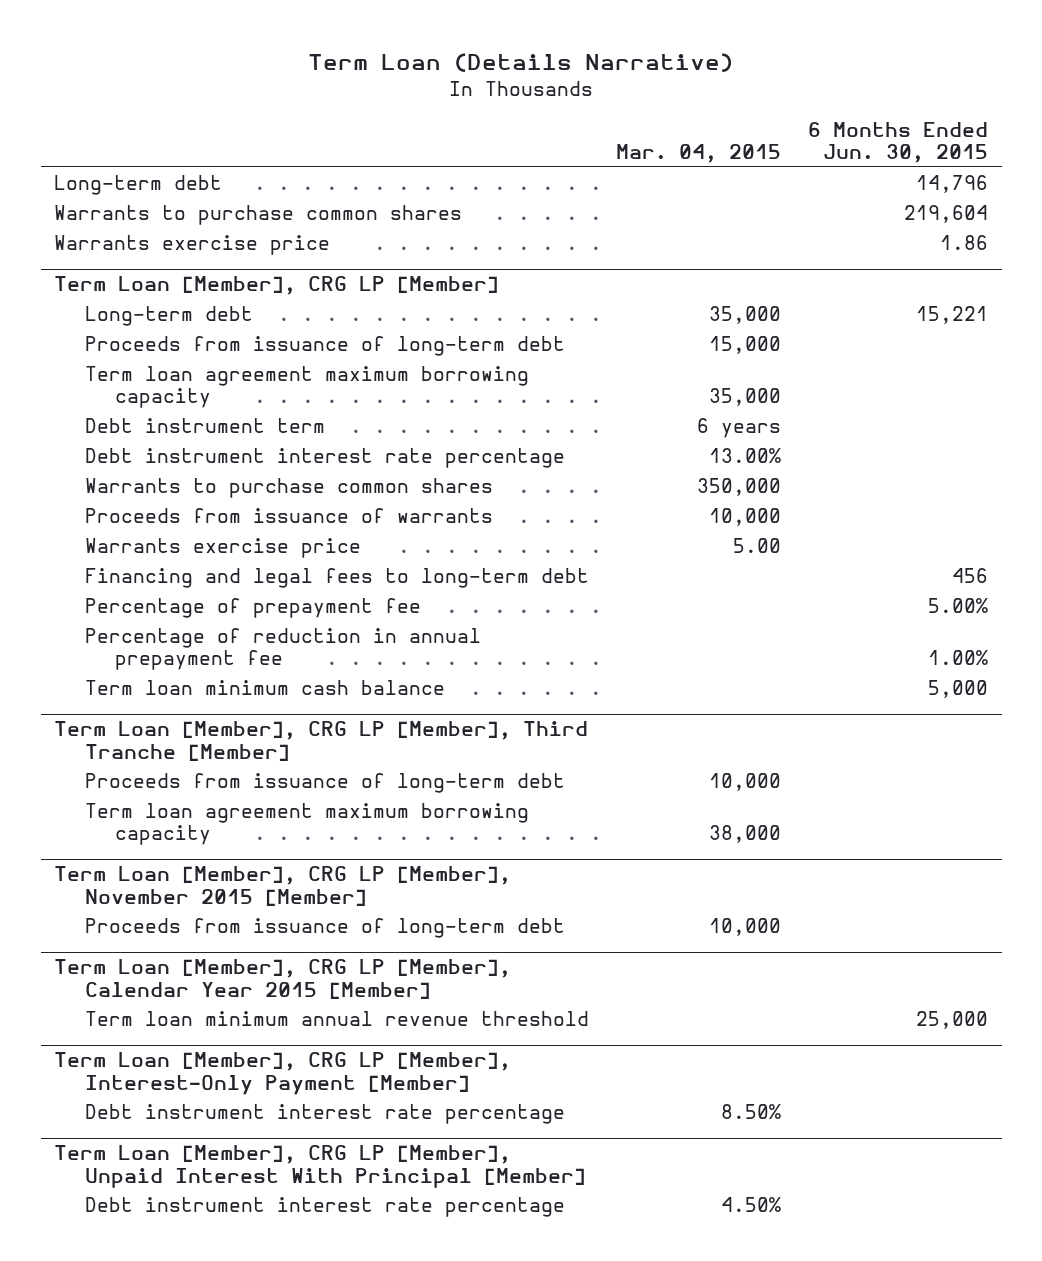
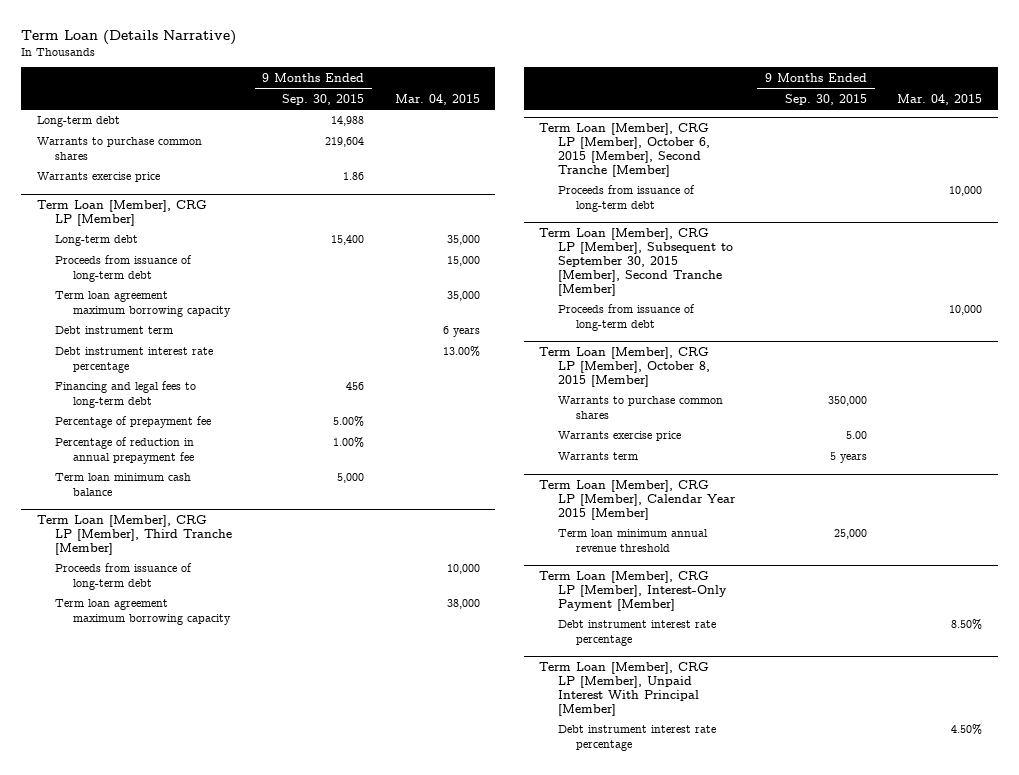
- | Mar. 04, 2015 | 6 Months Ended Jun. 30, 2015
+ | 9 Months Ended Sep. 30, 2015 | Mar. 04, 2015
@ Term Loan [Member], CRG LP [Member]
- Warrants to purchase common shares | 350,000 |
- Proceeds from issuance of warrants | 10,000 |
- Warrants exercise price | 5.00 |
- Term Loan [Member], CRG LP [Member], November 2015 [Member]
- Proceeds from issuance of long-term debt | 10,000 |
+ Term Loan [Member], CRG LP [Member], October 6, 2015 [Member], Second Tranche [Member]
+ Proceeds from issuance of long-term debt | | 10,000
+ Term Loan [Member], CRG LP [Member], Subsequent to September 30, 2015 [Member], Second Tranche [Member]
+ Proceeds from issuance of long-term debt | | 10,000
+ Term Loan [Member], CRG LP [Member], October 8, 2015 [Member]
+ Warrants to purchase common shares | 350,000 |
+ Warrants exercise price | 5.00 |
+ Warrants term | 5 years |

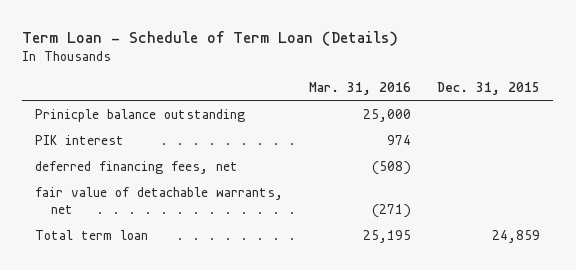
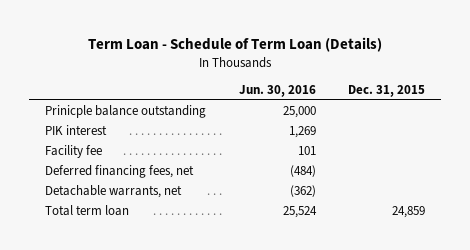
- | Mar. 31, 2016 | Dec. 31, 2015
+ | Jun. 30, 2016 | Dec. 31, 2015
- deferred financing fees, net | (508) |
- fair value of detachable warrants, net | (271) |
+ Facility fee | 101 |
+ Deferred financing fees, net | (484) |
+ Detachable warrants, net | (362) |

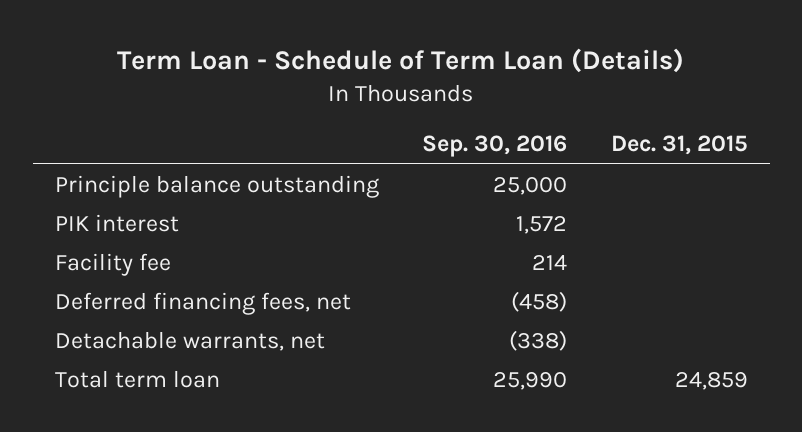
- | Jun. 30, 2016 | Dec. 31, 2015
+ | Sep. 30, 2016 | Dec. 31, 2015
- Prinicple balance outstanding | 25,000 |
+ Principle balance outstanding | 25,000 |

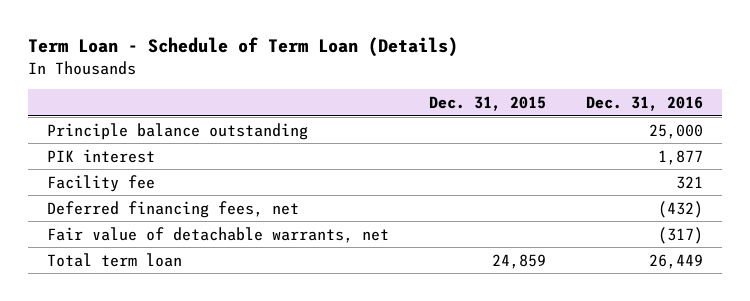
- | Sep. 30, 2016 | Dec. 31, 2015
+ | Dec. 31, 2015 | Dec. 31, 2016
- Detachable warrants, net | (338) |
+ Fair value of detachable warrants, net | | (317)

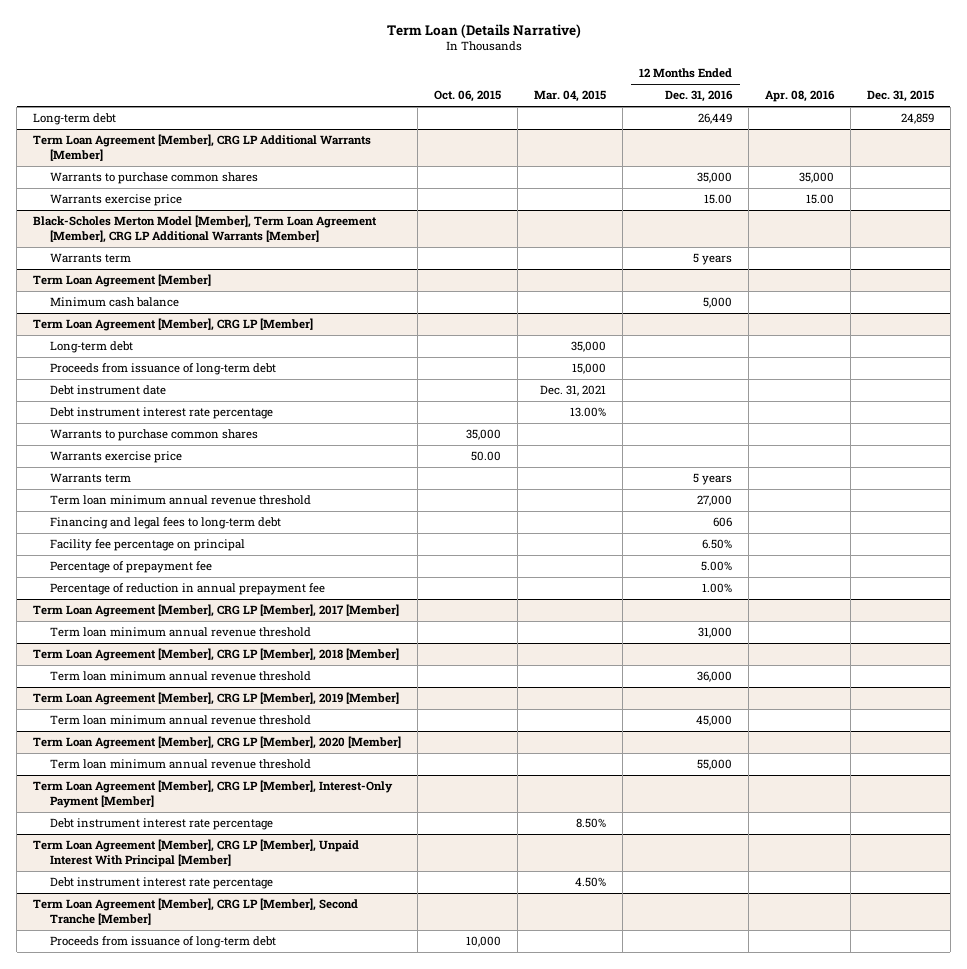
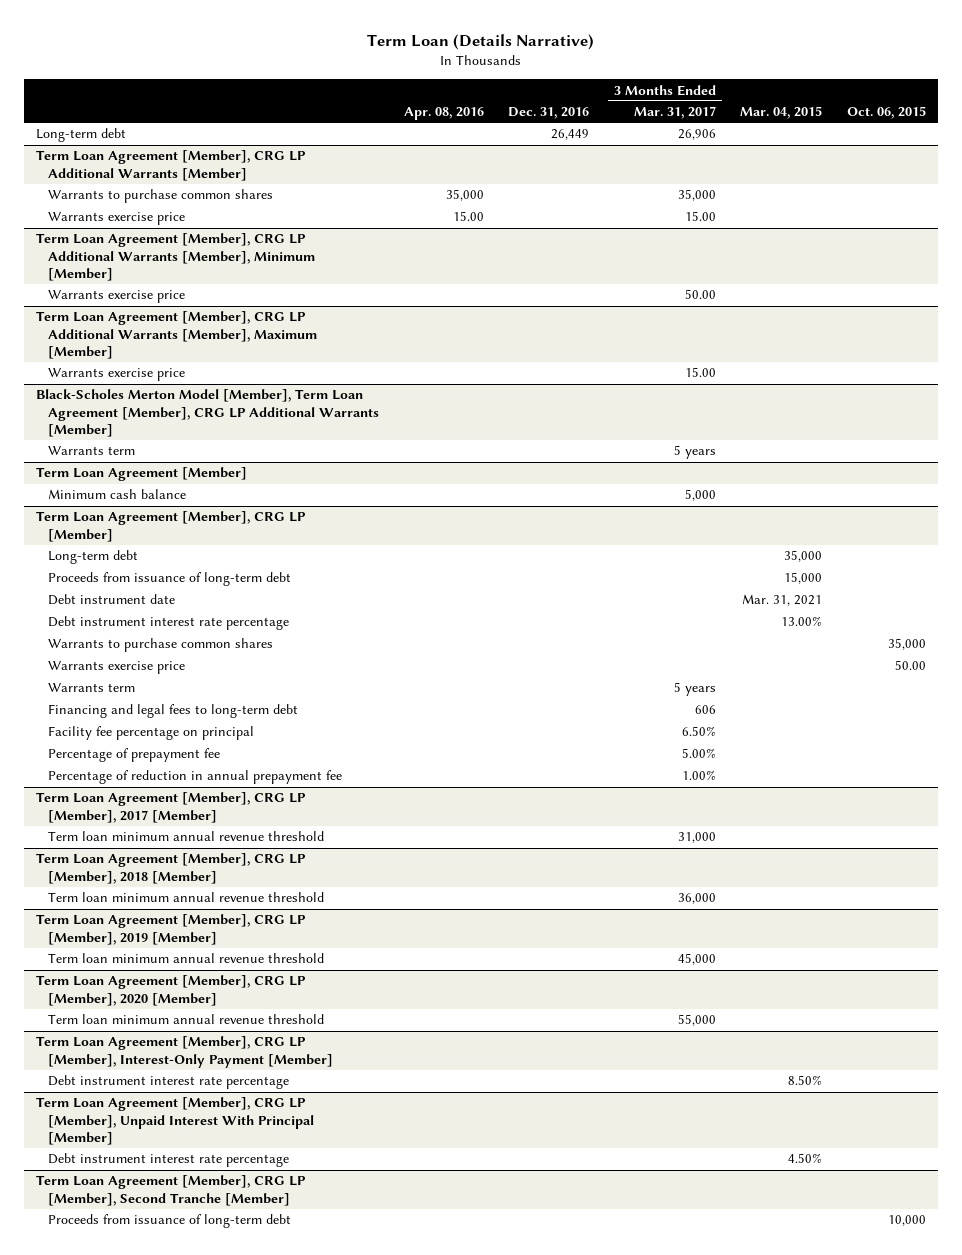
- | Oct. 06, 2015 | Mar. 04, 2015 | 12 Months Ended Dec. 31, 2016 | Apr. 08, 2016 | Dec. 31, 2015
+ | Apr. 08, 2016 | Dec. 31, 2016 | 3 Months Ended Mar. 31, 2017 | Mar. 04, 2015 | Oct. 06, 2015
+ Term Loan Agreement [Member], CRG LP Additional Warrants [Member], Minimum [Member]
+ Warrants exercise price | | | 50.00 | |
+ Term Loan Agreement [Member], CRG LP Additional Warrants [Member], Maximum [Member]
+ Warrants exercise price | | | 15.00 | |
@ Term Loan Agreement [Member], CRG LP [Member]
- Debt instrument date | | Dec. 31, 2021 | | |
+ Debt instrument date | | | | Mar. 31, 2021 |
- Term loan minimum annual revenue threshold | | | 27,000 | |

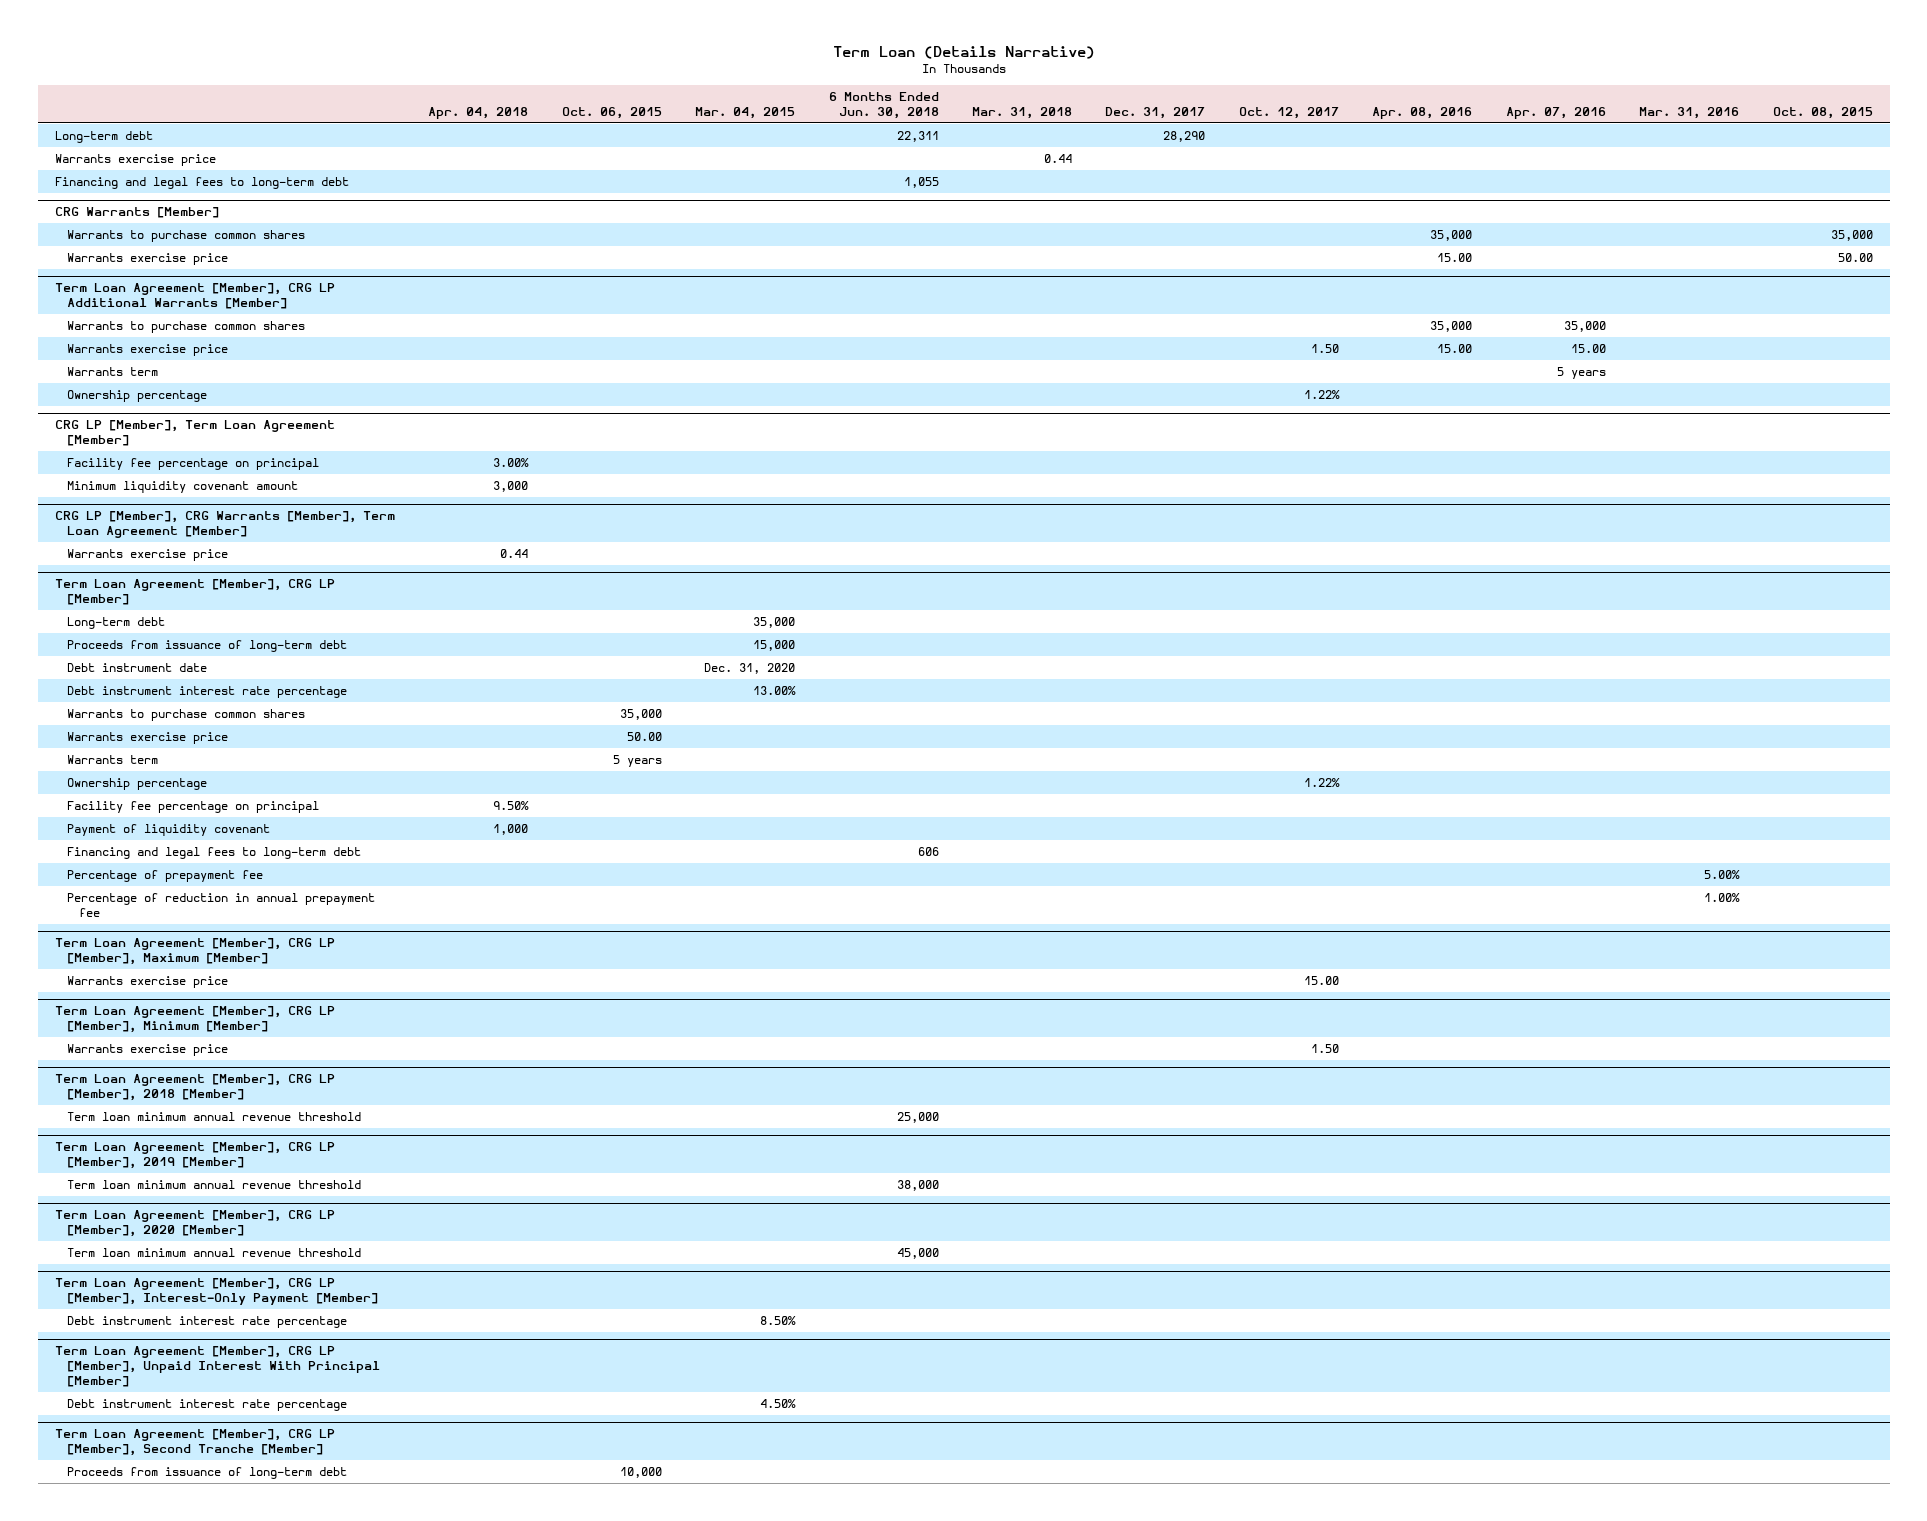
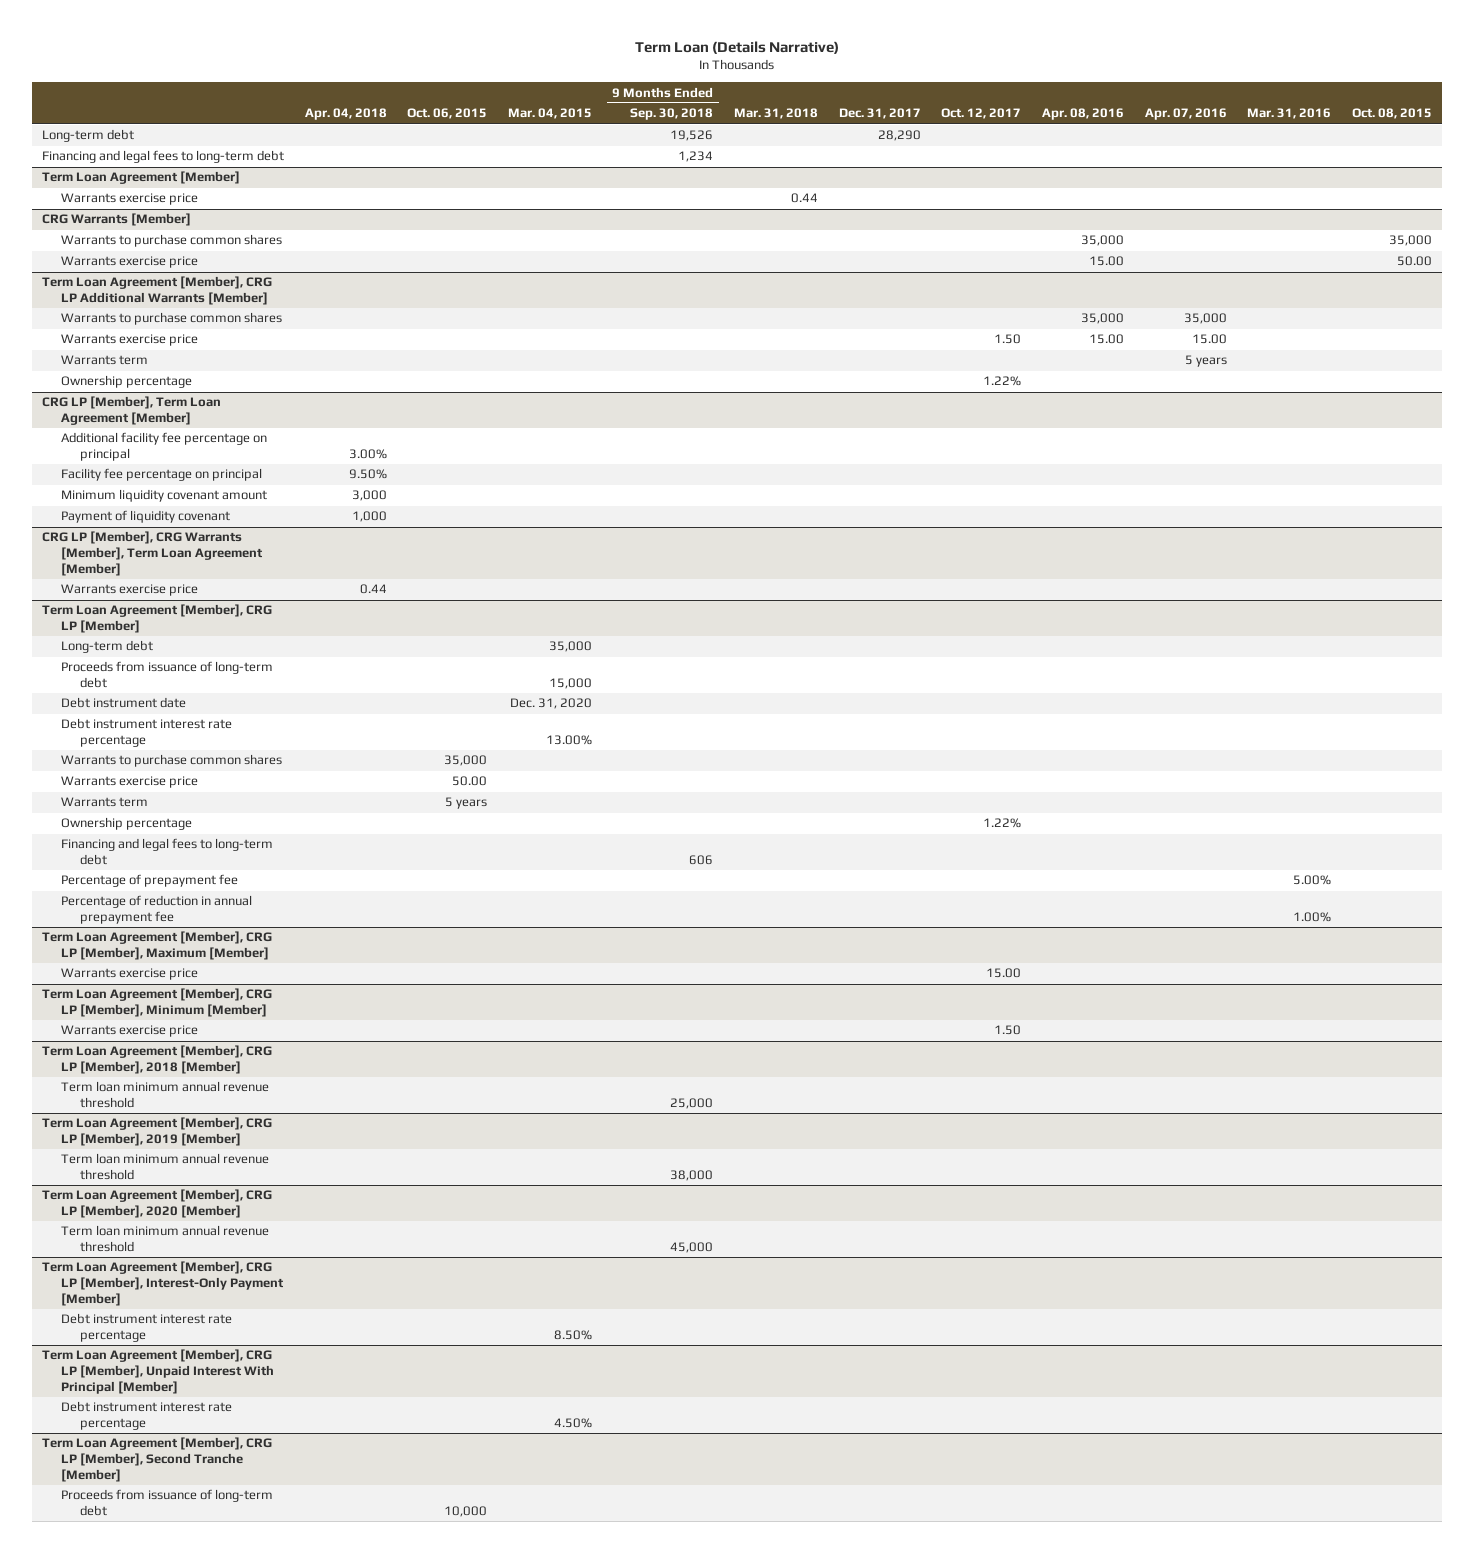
- | Apr. 04, 2018 | Oct. 06, 2015 | Mar. 04, 2015 | 6 Months Ended Jun. 30, 2018 | Mar. 31, 2018 | Dec. 31, 2017 | Oct. 12, 2017 | Apr. 08, 2016 | Apr. 07, 2016 | Mar. 31, 2016 | Oct. 08, 2015
+ | Apr. 04, 2018 | Oct. 06, 2015 | Mar. 04, 2015 | 9 Months Ended Sep. 30, 2018 | Mar. 31, 2018 | Dec. 31, 2017 | Oct. 12, 2017 | Apr. 08, 2016 | Apr. 07, 2016 | Mar. 31, 2016 | Oct. 08, 2015
- Warrants exercise price | | | | | 0.44 | | | | | |
+ Term Loan Agreement [Member]
+ Warrants exercise price | | | | | 0.44 | | | | | |
@ CRG LP [Member], Term Loan Agreement [Member]
- Facility fee percentage on principal | 3.00% | | | | | | | | | |
+ Additional facility fee percentage on principal | 3.00% | | | | | | | | | |
+ Facility fee percentage on principal | 9.50% | | | | | | | | | |
+ Payment of liquidity covenant | 1,000 | | | | | | | | | |
@ Term Loan Agreement [Member], CRG LP [Member]
- Facility fee percentage on principal | 9.50% | | | | | | | | | |
- Payment of liquidity covenant | 1,000 | | | | | | | | | |

